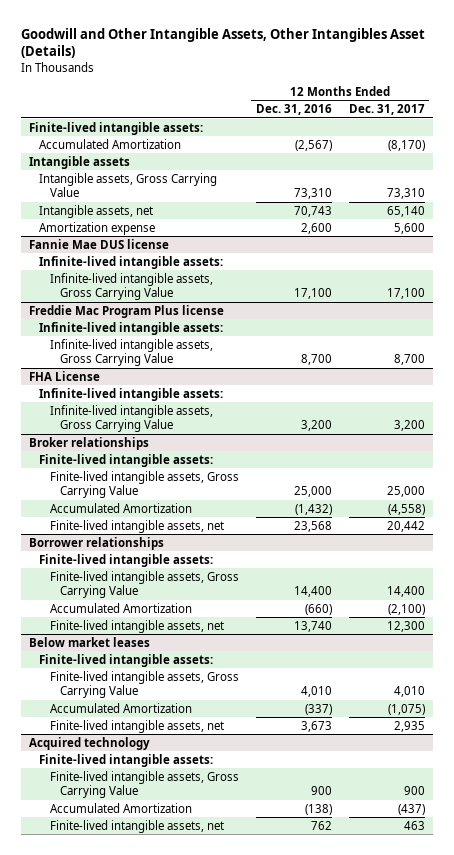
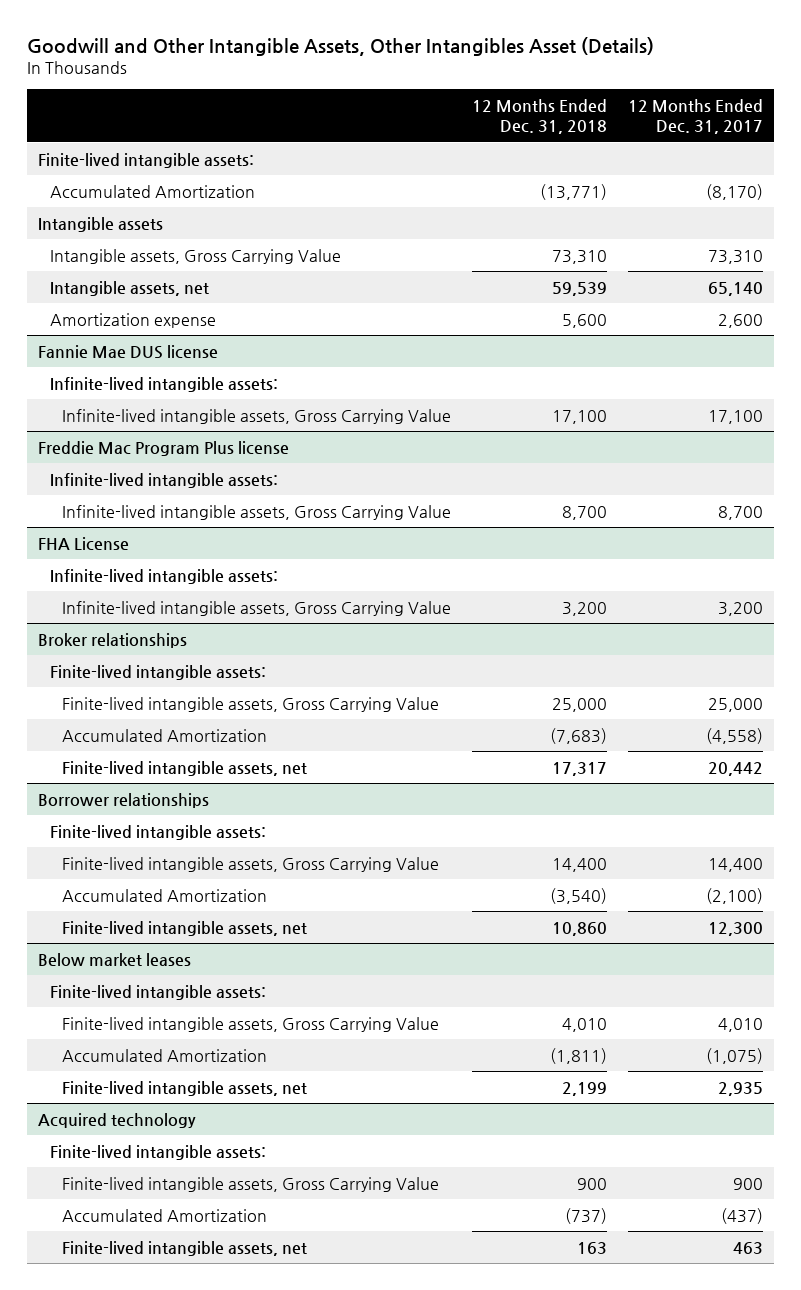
- | 12 Months Ended Dec. 31, 2016 | 12 Months Ended Dec. 31, 2017
+ | 12 Months Ended Dec. 31, 2018 | 12 Months Ended Dec. 31, 2017
- Amortization expense | 2,600 | 5,600
+ Amortization expense | 5,600 | 2,600

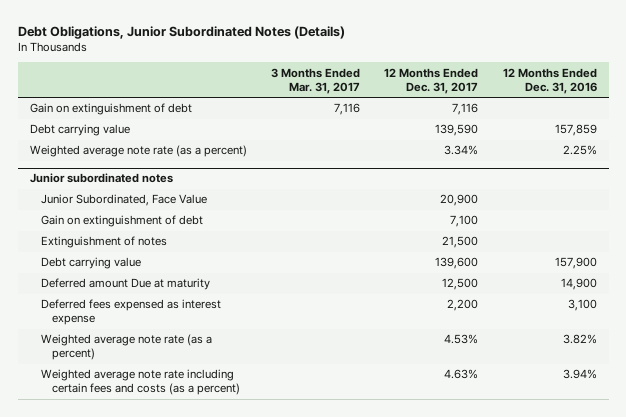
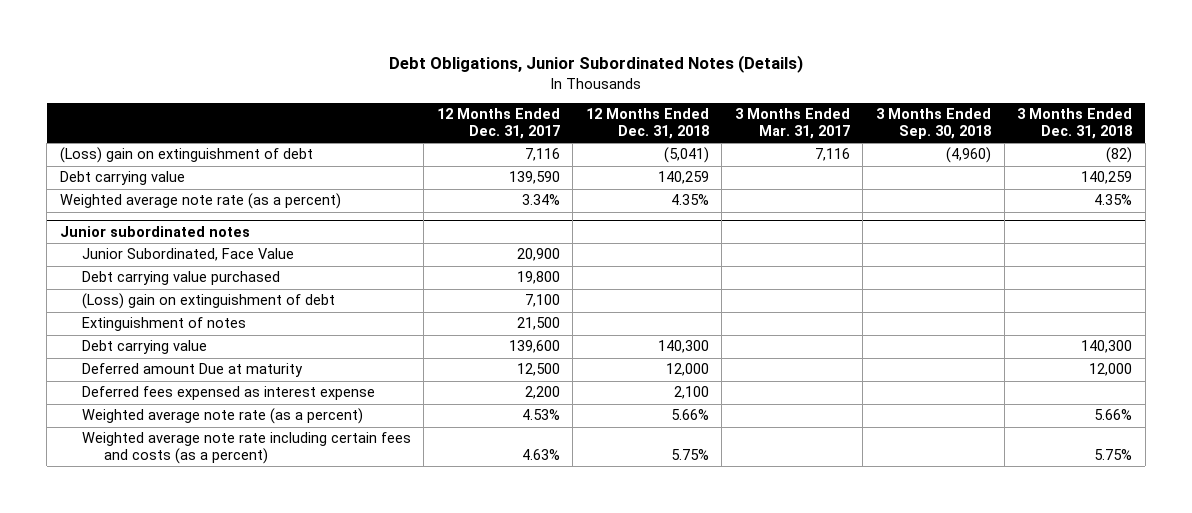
- | 3 Months Ended Mar. 31, 2017 | 12 Months Ended Dec. 31, 2017 | 12 Months Ended Dec. 31, 2016
+ | 12 Months Ended Dec. 31, 2017 | 12 Months Ended Dec. 31, 2018 | 3 Months Ended Mar. 31, 2017 | 3 Months Ended Sep. 30, 2018 | 3 Months Ended Dec. 31, 2018
- Gain on extinguishment of debt | 7,116 | 7,116 |
+ (Loss) gain on extinguishment of debt | 7,116 | (5,041) | 7,116 | (4,960) | (82)
@ Junior subordinated notes
- Gain on extinguishment of debt | | 7,100 |
+ Debt carrying value purchased | 19,800 | | | |
+ (Loss) gain on extinguishment of debt | 7,100 | | | |

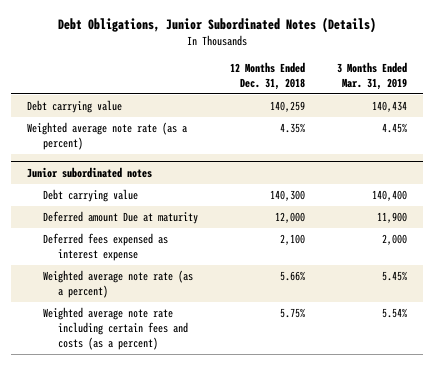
- | 12 Months Ended Dec. 31, 2017 | 12 Months Ended Dec. 31, 2018 | 3 Months Ended Mar. 31, 2017 | 3 Months Ended Sep. 30, 2018 | 3 Months Ended Dec. 31, 2018
+ | 12 Months Ended Dec. 31, 2018 | 3 Months Ended Mar. 31, 2019
- (Loss) gain on extinguishment of debt | 7,116 | (5,041) | 7,116 | (4,960) | (82)
@ Junior subordinated notes
- Junior Subordinated, Face Value | 20,900 | | | |
- Debt carrying value purchased | 19,800 | | | |
- (Loss) gain on extinguishment of debt | 7,100 | | | |
- Extinguishment of notes | 21,500 | | | |

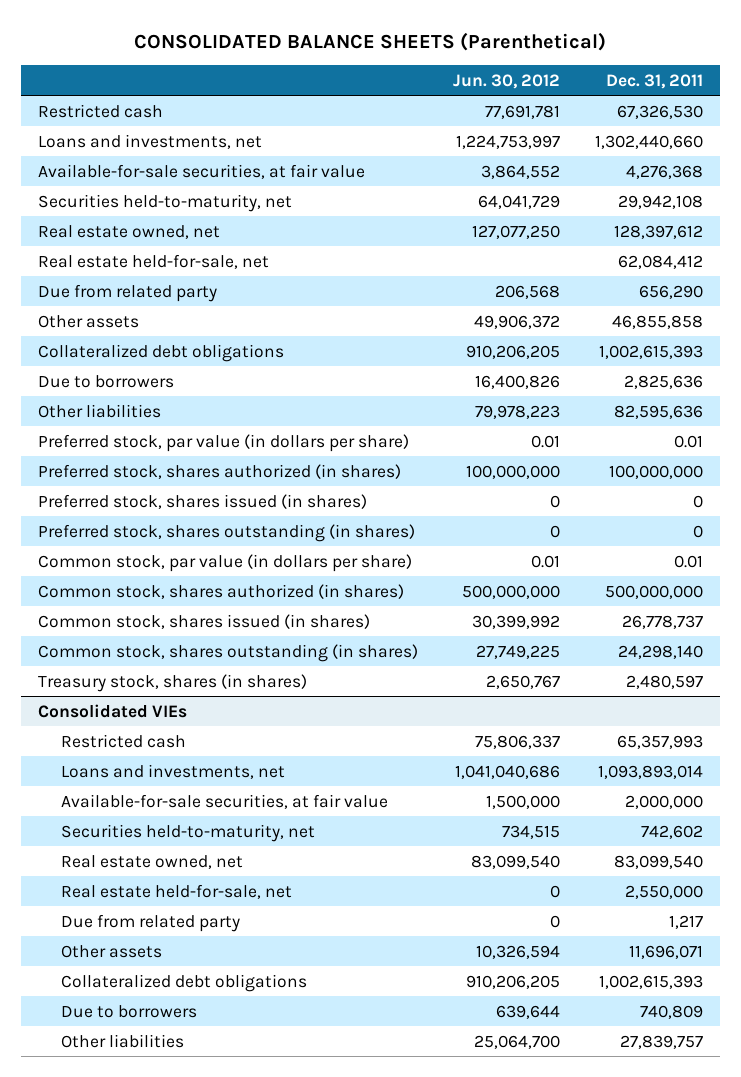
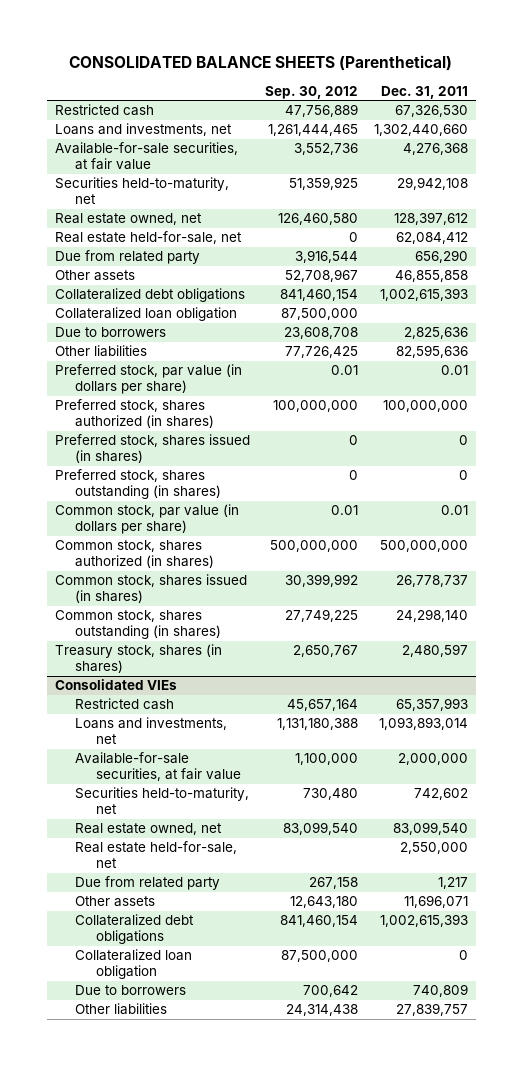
- | Jun. 30, 2012 | Dec. 31, 2011
+ | Sep. 30, 2012 | Dec. 31, 2011
+ Collateralized loan obligation | 87,500,000 |
@ Consolidated VIEs
+ Collateralized loan obligation | 87,500,000 | 0

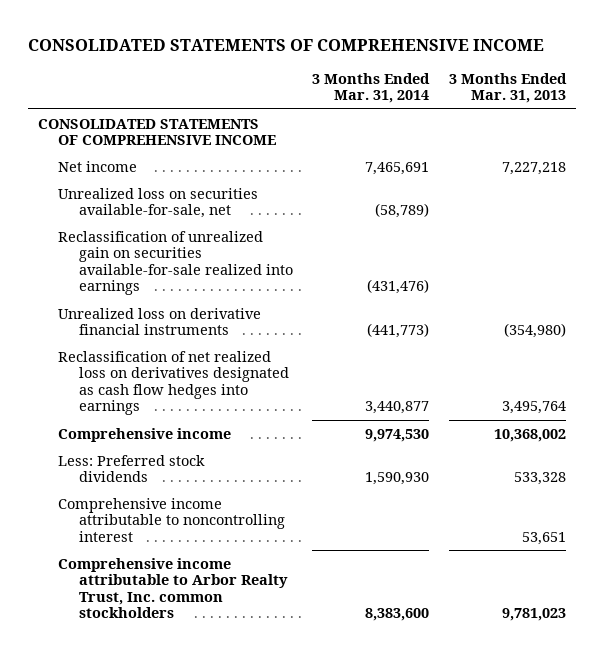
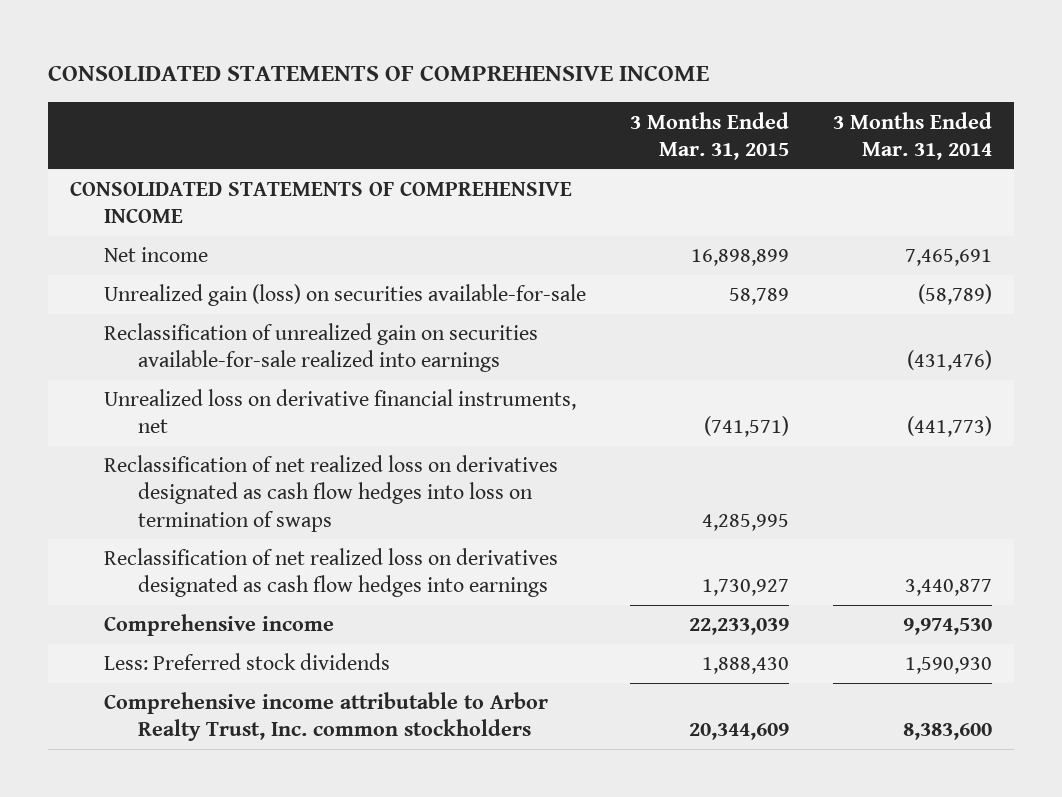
- | 3 Months Ended Mar. 31, 2014 | 3 Months Ended Mar. 31, 2013
+ | 3 Months Ended Mar. 31, 2015 | 3 Months Ended Mar. 31, 2014
- Unrealized loss on securities available-for-sale, net | (58,789) |
+ Unrealized gain (loss) on securities available-for-sale | 58,789 | (58,789)
- Unrealized loss on derivative financial instruments | (441,773) | (354,980)
+ Unrealized loss on derivative financial instruments, net | (741,571) | (441,773)
+ Reclassification of net realized loss on derivatives designated as cash flow hedges into loss on termination of swaps | 4,285,995 |
- Comprehensive income attributable to noncontrolling interest | | 53,651

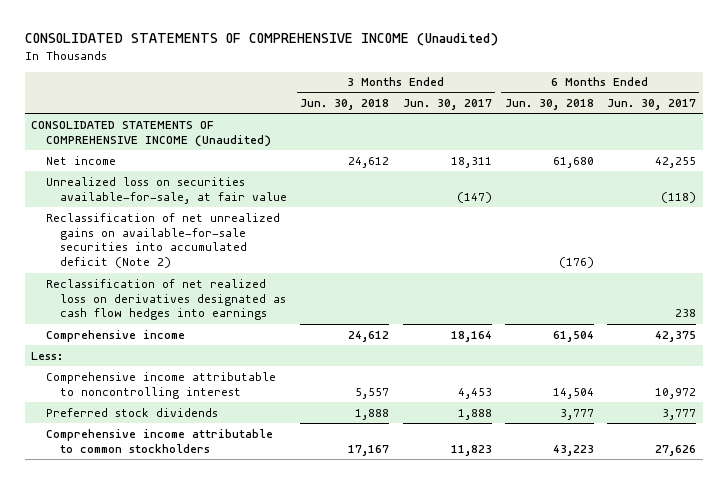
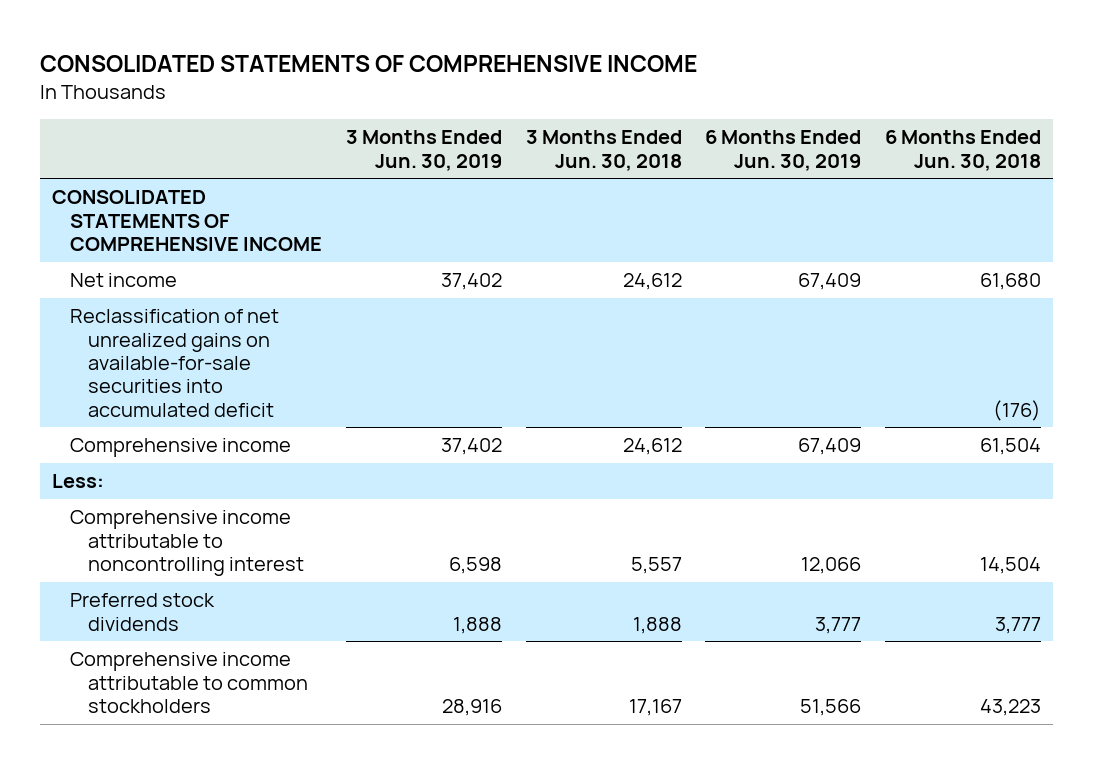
- CONSOLIDATED STATEMENTS OF COMPREHENSIVE INCOME (Unaudited)
+ CONSOLIDATED STATEMENTS OF COMPREHENSIVE INCOME
- | 3 Months Ended Jun. 30, 2018 | 3 Months Ended Jun. 30, 2017 | 6 Months Ended Jun. 30, 2018 | 6 Months Ended Jun. 30, 2017
+ | 3 Months Ended Jun. 30, 2019 | 3 Months Ended Jun. 30, 2018 | 6 Months Ended Jun. 30, 2019 | 6 Months Ended Jun. 30, 2018
- CONSOLIDATED STATEMENTS OF COMPREHENSIVE INCOME (Unaudited)
+ CONSOLIDATED STATEMENTS OF COMPREHENSIVE INCOME
- Unrealized loss on securities available-for-sale, at fair value | | (147) | | (118)
- Reclassification of net unrealized gains on available-for-sale securities into accumulated deficit (Note 2) | | | (176) |
- Reclassification of net realized loss on derivatives designated as cash flow hedges into earnings | | | | 238
+ Reclassification of net unrealized gains on available-for-sale securities into accumulated deficit | | | | (176)

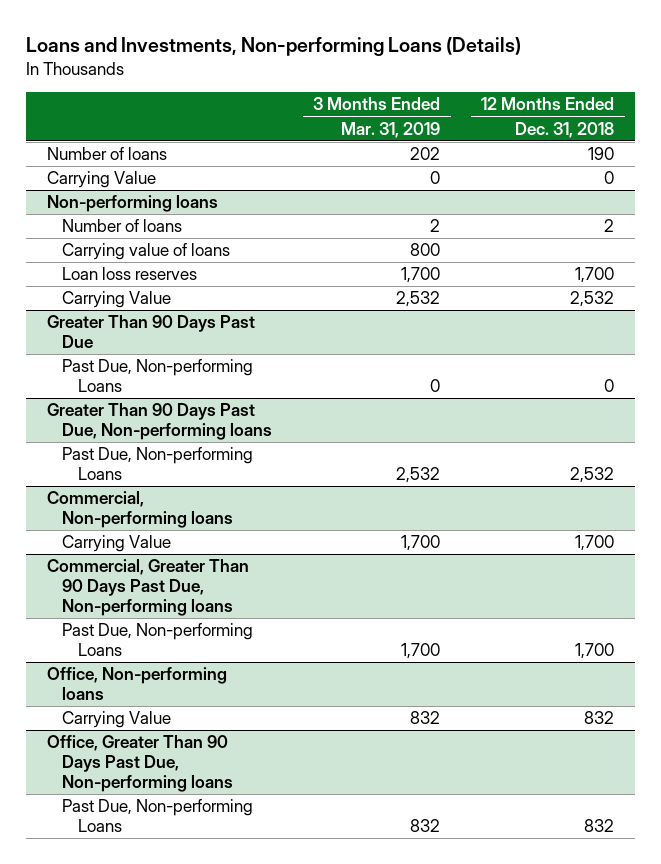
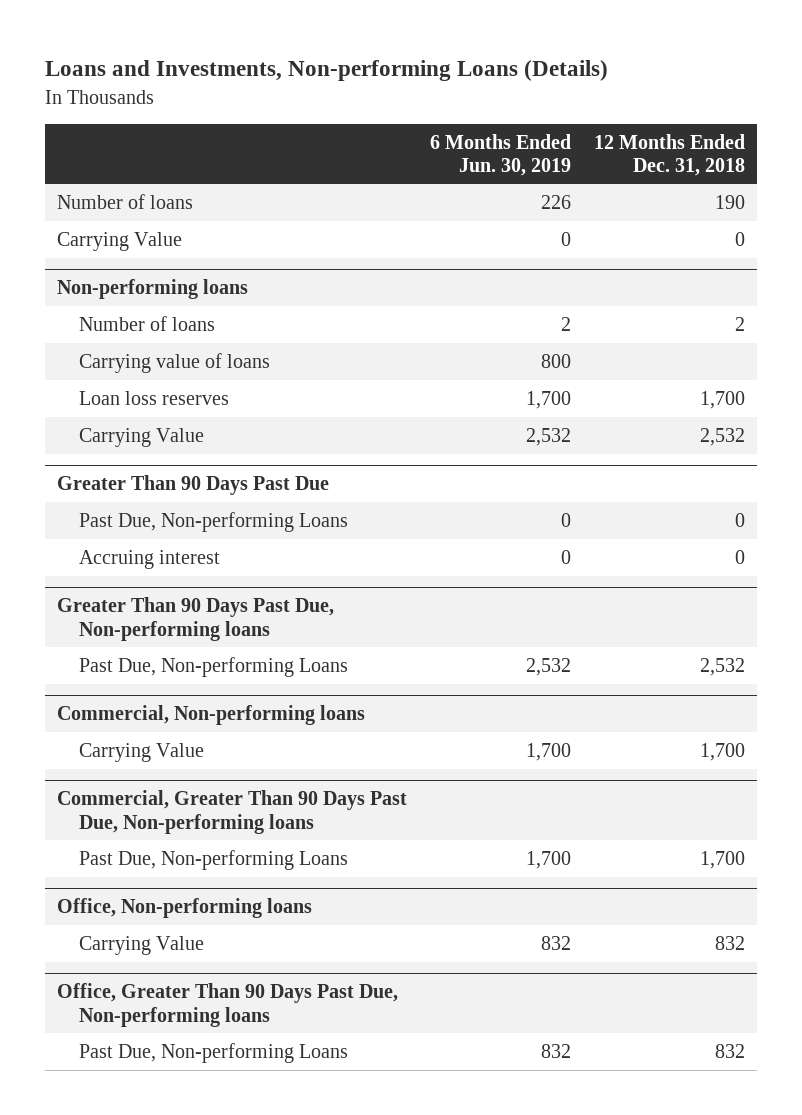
- | 3 Months Ended Mar. 31, 2019 | 12 Months Ended Dec. 31, 2018
+ | 6 Months Ended Jun. 30, 2019 | 12 Months Ended Dec. 31, 2018
@ Greater Than 90 Days Past Due
+ Accruing interest | 0 | 0

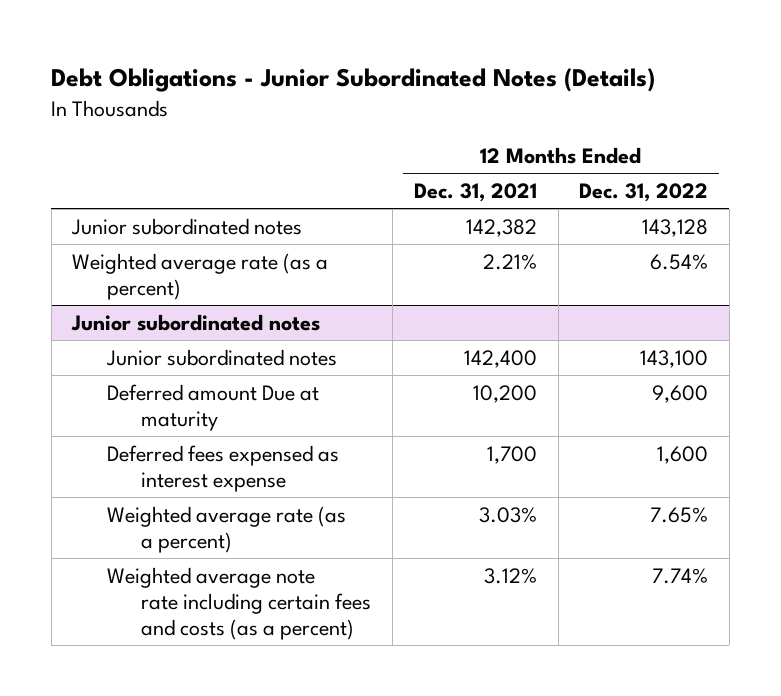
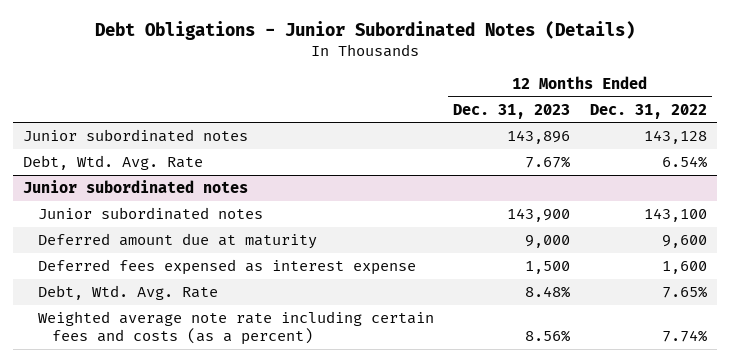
- | 12 Months Ended Dec. 31, 2021 | 12 Months Ended Dec. 31, 2022
+ | 12 Months Ended Dec. 31, 2023 | 12 Months Ended Dec. 31, 2022
- Weighted average rate (as a percent) | 2.21% | 6.54%
+ Debt, Wtd. Avg. Rate | 7.67% | 6.54%
@ Junior subordinated notes
- Deferred amount Due at maturity | 10,200 | 9,600
+ Deferred amount due at maturity | 9,000 | 9,600
- Weighted average rate (as a percent) | 3.03% | 7.65%
+ Debt, Wtd. Avg. Rate | 8.48% | 7.65%

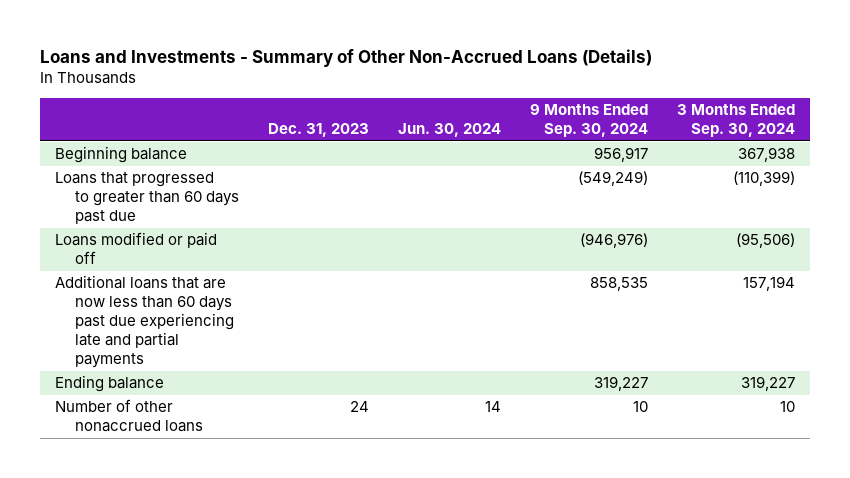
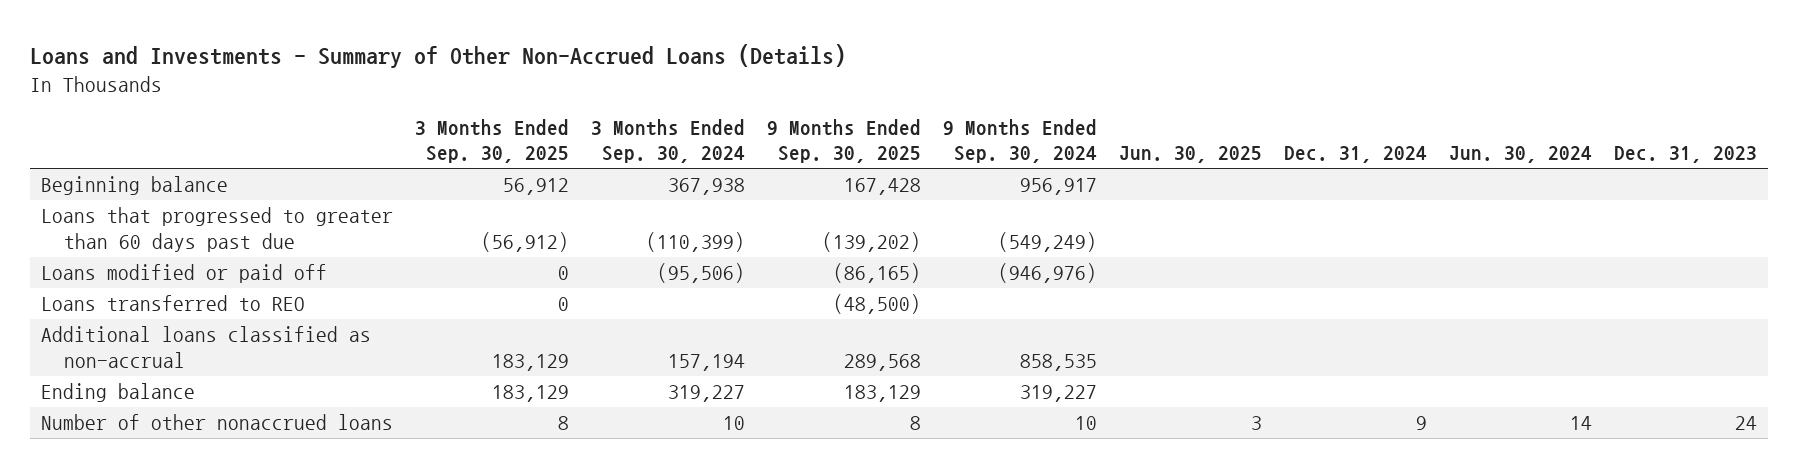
- | Dec. 31, 2023 | Jun. 30, 2024 | 9 Months Ended Sep. 30, 2024 | 3 Months Ended Sep. 30, 2024
+ | 3 Months Ended Sep. 30, 2025 | 3 Months Ended Sep. 30, 2024 | 9 Months Ended Sep. 30, 2025 | 9 Months Ended Sep. 30, 2024 | Jun. 30, 2025 | Dec. 31, 2024 | Jun. 30, 2024 | Dec. 31, 2023
- Additional loans that are now less than 60 days past due experiencing late and partial payments | | | 858,535 | 157,194
+ Loans transferred to REO | 0 | | (48,500) | | | | |
+ Additional loans classified as non-accrual | 183,129 | 157,194 | 289,568 | 858,535 | | | |

